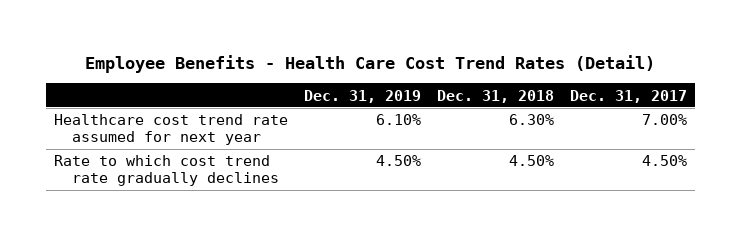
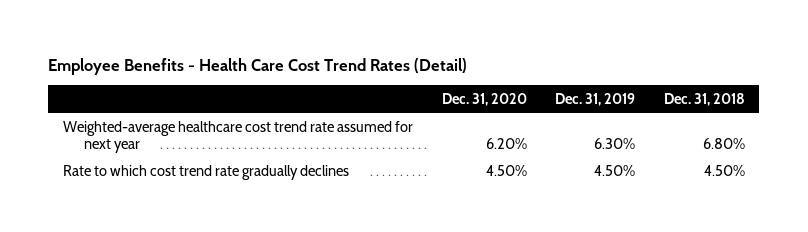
- | Dec. 31, 2019 | Dec. 31, 2018 | Dec. 31, 2017
+ | Dec. 31, 2020 | Dec. 31, 2019 | Dec. 31, 2018
- Healthcare cost trend rate assumed for next year | 6.10% | 6.30% | 7.00%
+ Weighted-average healthcare cost trend rate assumed for next year | 6.20% | 6.30% | 6.80%

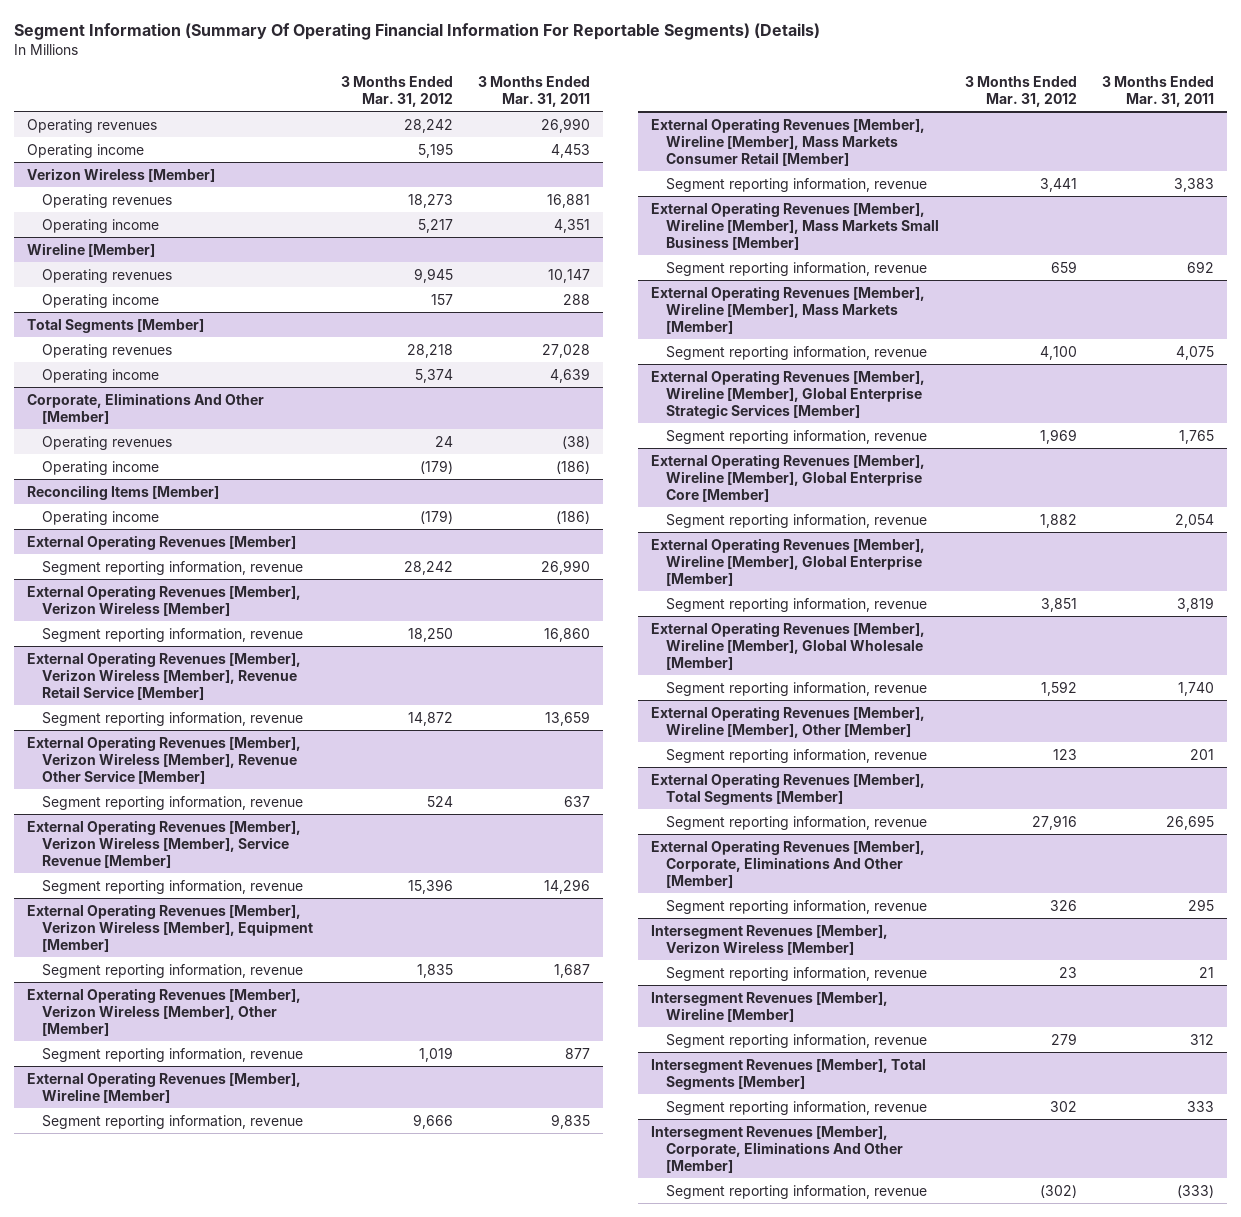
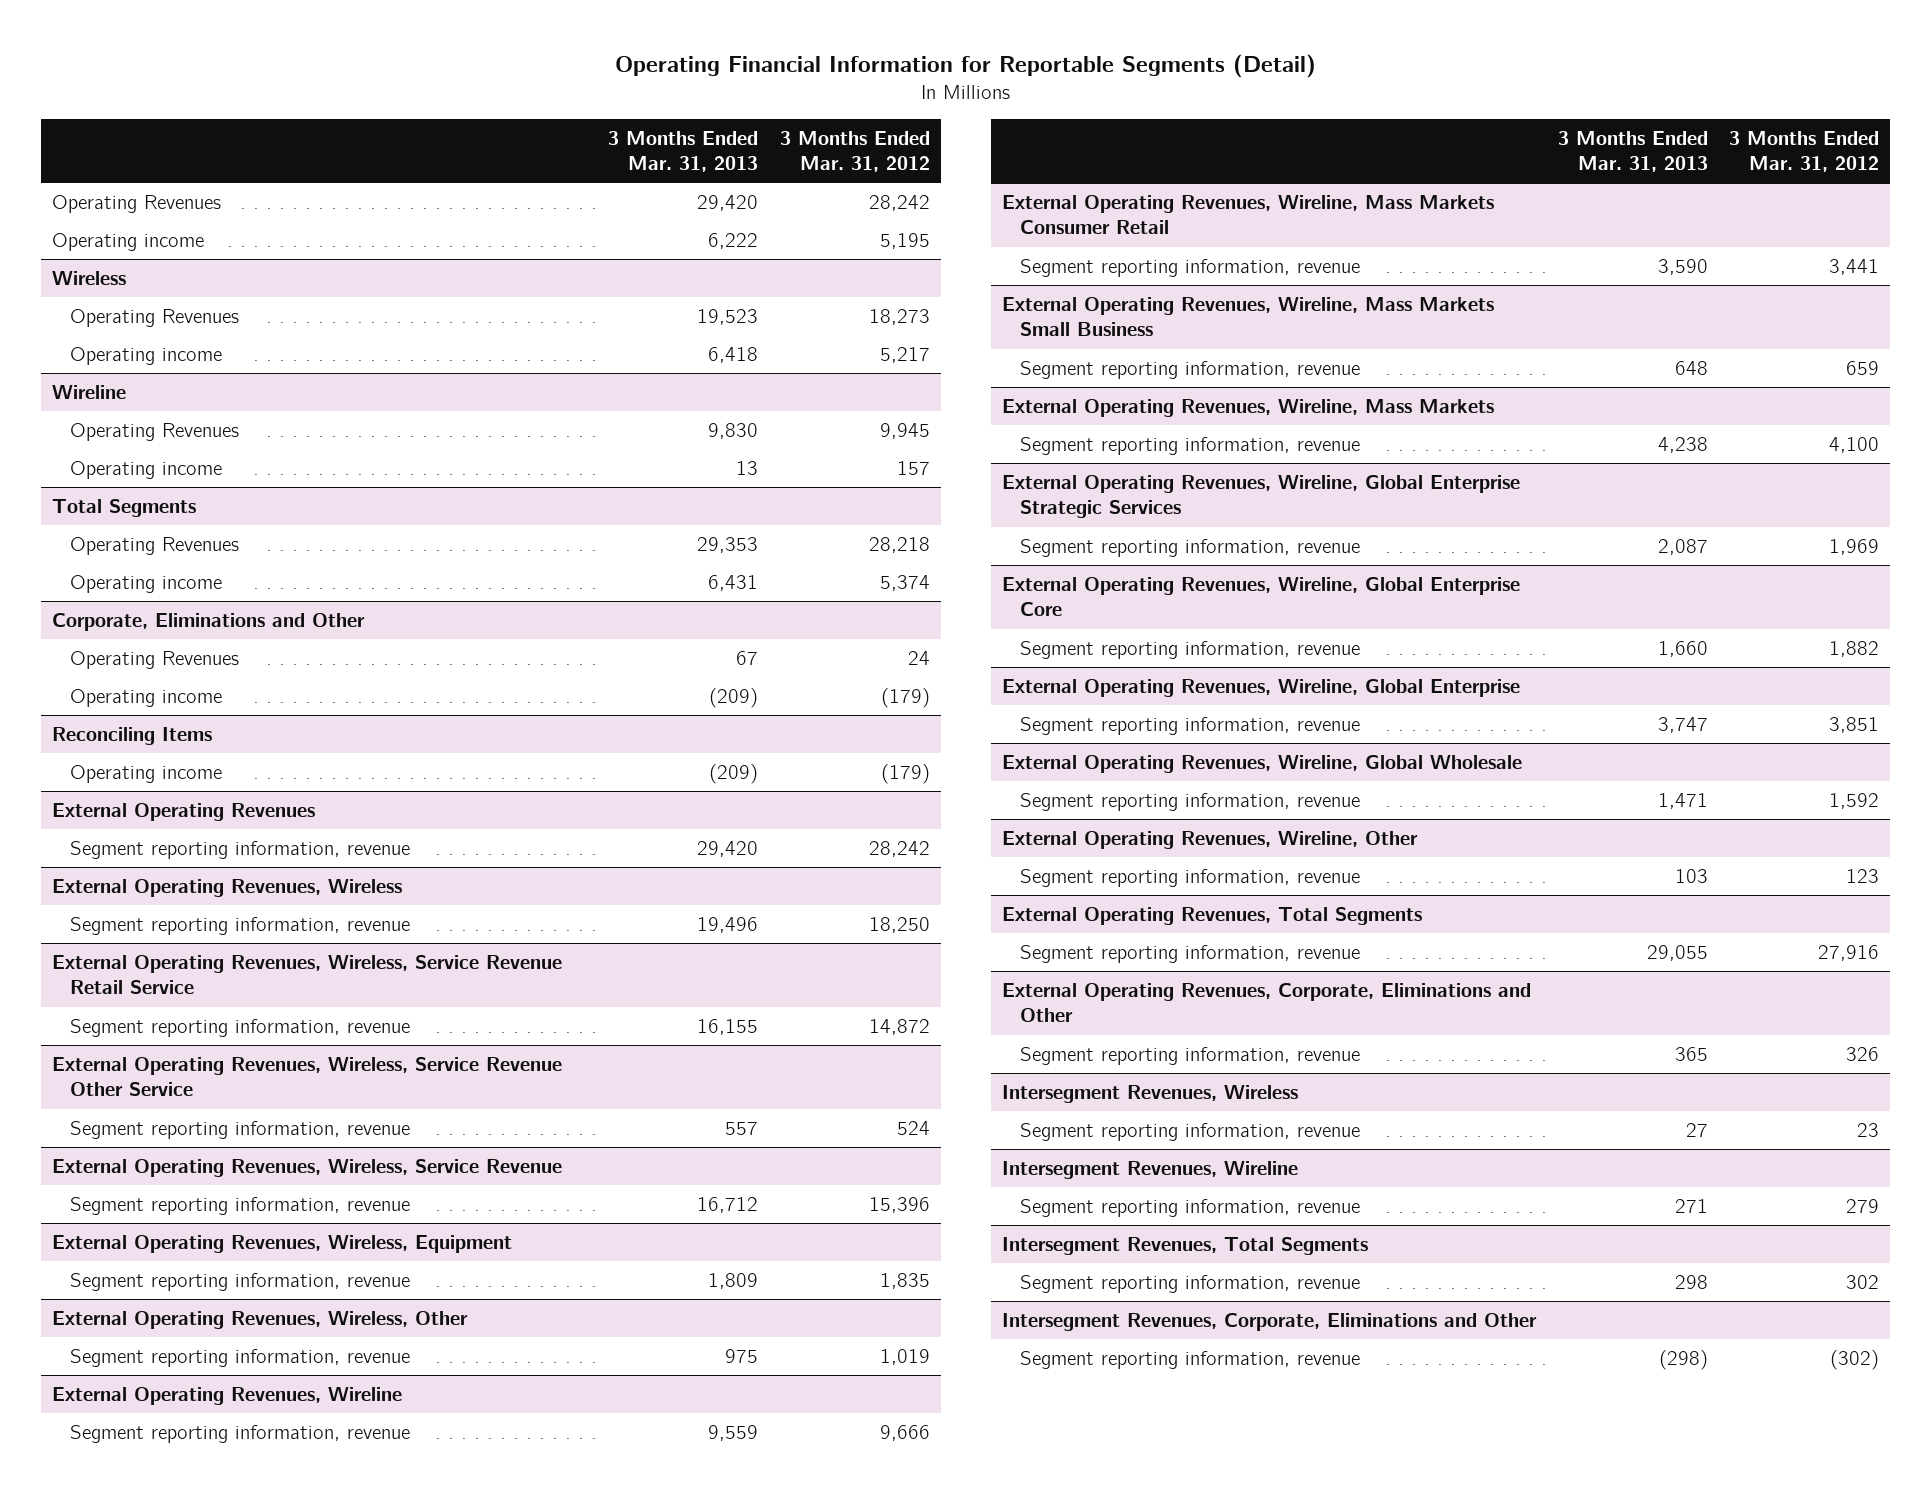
- Segment Information (Summary Of Operating Financial Information For Reportable Segments) (Details)
+ Operating Financial Information for Reportable Segments (Detail)
- | 3 Months Ended Mar. 31, 2012 | 3 Months Ended Mar. 31, 2011
+ | 3 Months Ended Mar. 31, 2013 | 3 Months Ended Mar. 31, 2012
- Operating revenues | 28,242 | 26,990
+ Operating Revenues | 29,420 | 28,242
- Verizon Wireless [Member]
- Operating revenues | 18,273 | 16,881
+ Wireless
+ Operating Revenues | 19,523 | 18,273
- Wireline [Member]
- Operating revenues | 9,945 | 10,147
+ Wireline
+ Operating Revenues | 9,830 | 9,945
- Total Segments [Member]
- Operating revenues | 28,218 | 27,028
+ Total Segments
+ Operating Revenues | 29,353 | 28,218
- Corporate, Eliminations And Other [Member]
- Operating revenues | 24 | (38)
+ Corporate, Eliminations and Other
+ Operating Revenues | 67 | 24
- Reconciling Items [Member]
+ Reconciling Items
- External Operating Revenues [Member]
+ External Operating Revenues
- External Operating Revenues [Member], Verizon Wireless [Member]
+ External Operating Revenues, Wireless
- External Operating Revenues [Member], Verizon Wireless [Member], Revenue Retail Service [Member]
+ External Operating Revenues, Wireless, Service Revenue Retail Service
- External Operating Revenues [Member], Verizon Wireless [Member], Revenue Other Service [Member]
+ External Operating Revenues, Wireless, Service Revenue Other Service
- External Operating Revenues [Member], Verizon Wireless [Member], Service Revenue [Member]
+ External Operating Revenues, Wireless, Service Revenue
- External Operating Revenues [Member], Verizon Wireless [Member], Equipment [Member]
+ External Operating Revenues, Wireless, Equipment
- External Operating Revenues [Member], Verizon Wireless [Member], Other [Member]
+ External Operating Revenues, Wireless, Other
- External Operating Revenues [Member], Wireline [Member]
+ External Operating Revenues, Wireline
- External Operating Revenues [Member], Wireline [Member], Mass Markets Consumer Retail [Member]
+ External Operating Revenues, Wireline, Mass Markets Consumer Retail
- External Operating Revenues [Member], Wireline [Member], Mass Markets Small Business [Member]
+ External Operating Revenues, Wireline, Mass Markets Small Business
- External Operating Revenues [Member], Wireline [Member], Mass Markets [Member]
+ External Operating Revenues, Wireline, Mass Markets
- External Operating Revenues [Member], Wireline [Member], Global Enterprise Strategic Services [Member]
+ External Operating Revenues, Wireline, Global Enterprise Strategic Services
- External Operating Revenues [Member], Wireline [Member], Global Enterprise Core [Member]
+ External Operating Revenues, Wireline, Global Enterprise Core
- External Operating Revenues [Member], Wireline [Member], Global Enterprise [Member]
+ External Operating Revenues, Wireline, Global Enterprise
- External Operating Revenues [Member], Wireline [Member], Global Wholesale [Member]
+ External Operating Revenues, Wireline, Global Wholesale
- External Operating Revenues [Member], Wireline [Member], Other [Member]
+ External Operating Revenues, Wireline, Other
- External Operating Revenues [Member], Total Segments [Member]
+ External Operating Revenues, Total Segments
- External Operating Revenues [Member], Corporate, Eliminations And Other [Member]
+ External Operating Revenues, Corporate, Eliminations and Other
- Intersegment Revenues [Member], Verizon Wireless [Member]
+ Intersegment Revenues, Wireless
- Intersegment Revenues [Member], Wireline [Member]
+ Intersegment Revenues, Wireline
- Intersegment Revenues [Member], Total Segments [Member]
+ Intersegment Revenues, Total Segments
- Intersegment Revenues [Member], Corporate, Eliminations And Other [Member]
+ Intersegment Revenues, Corporate, Eliminations and Other

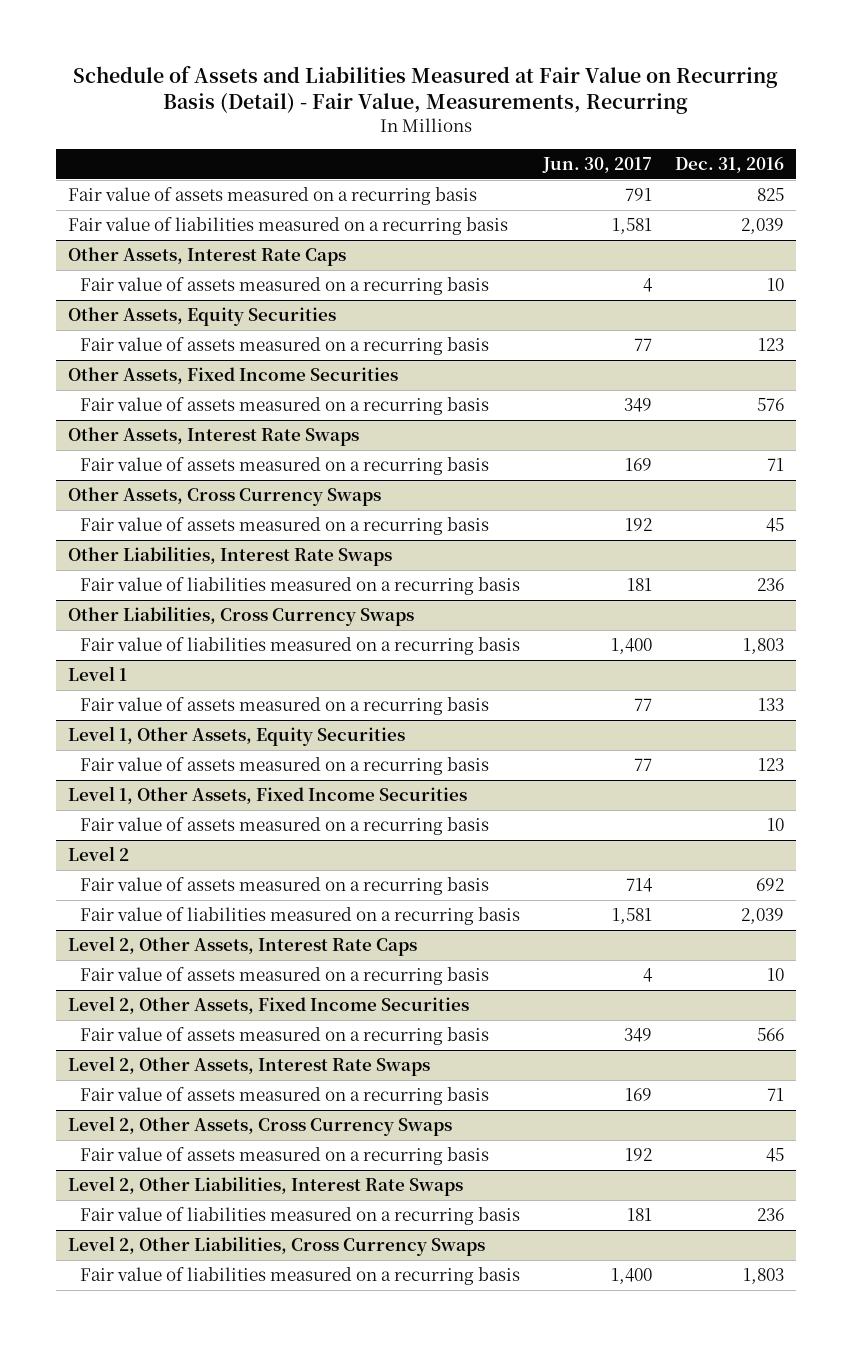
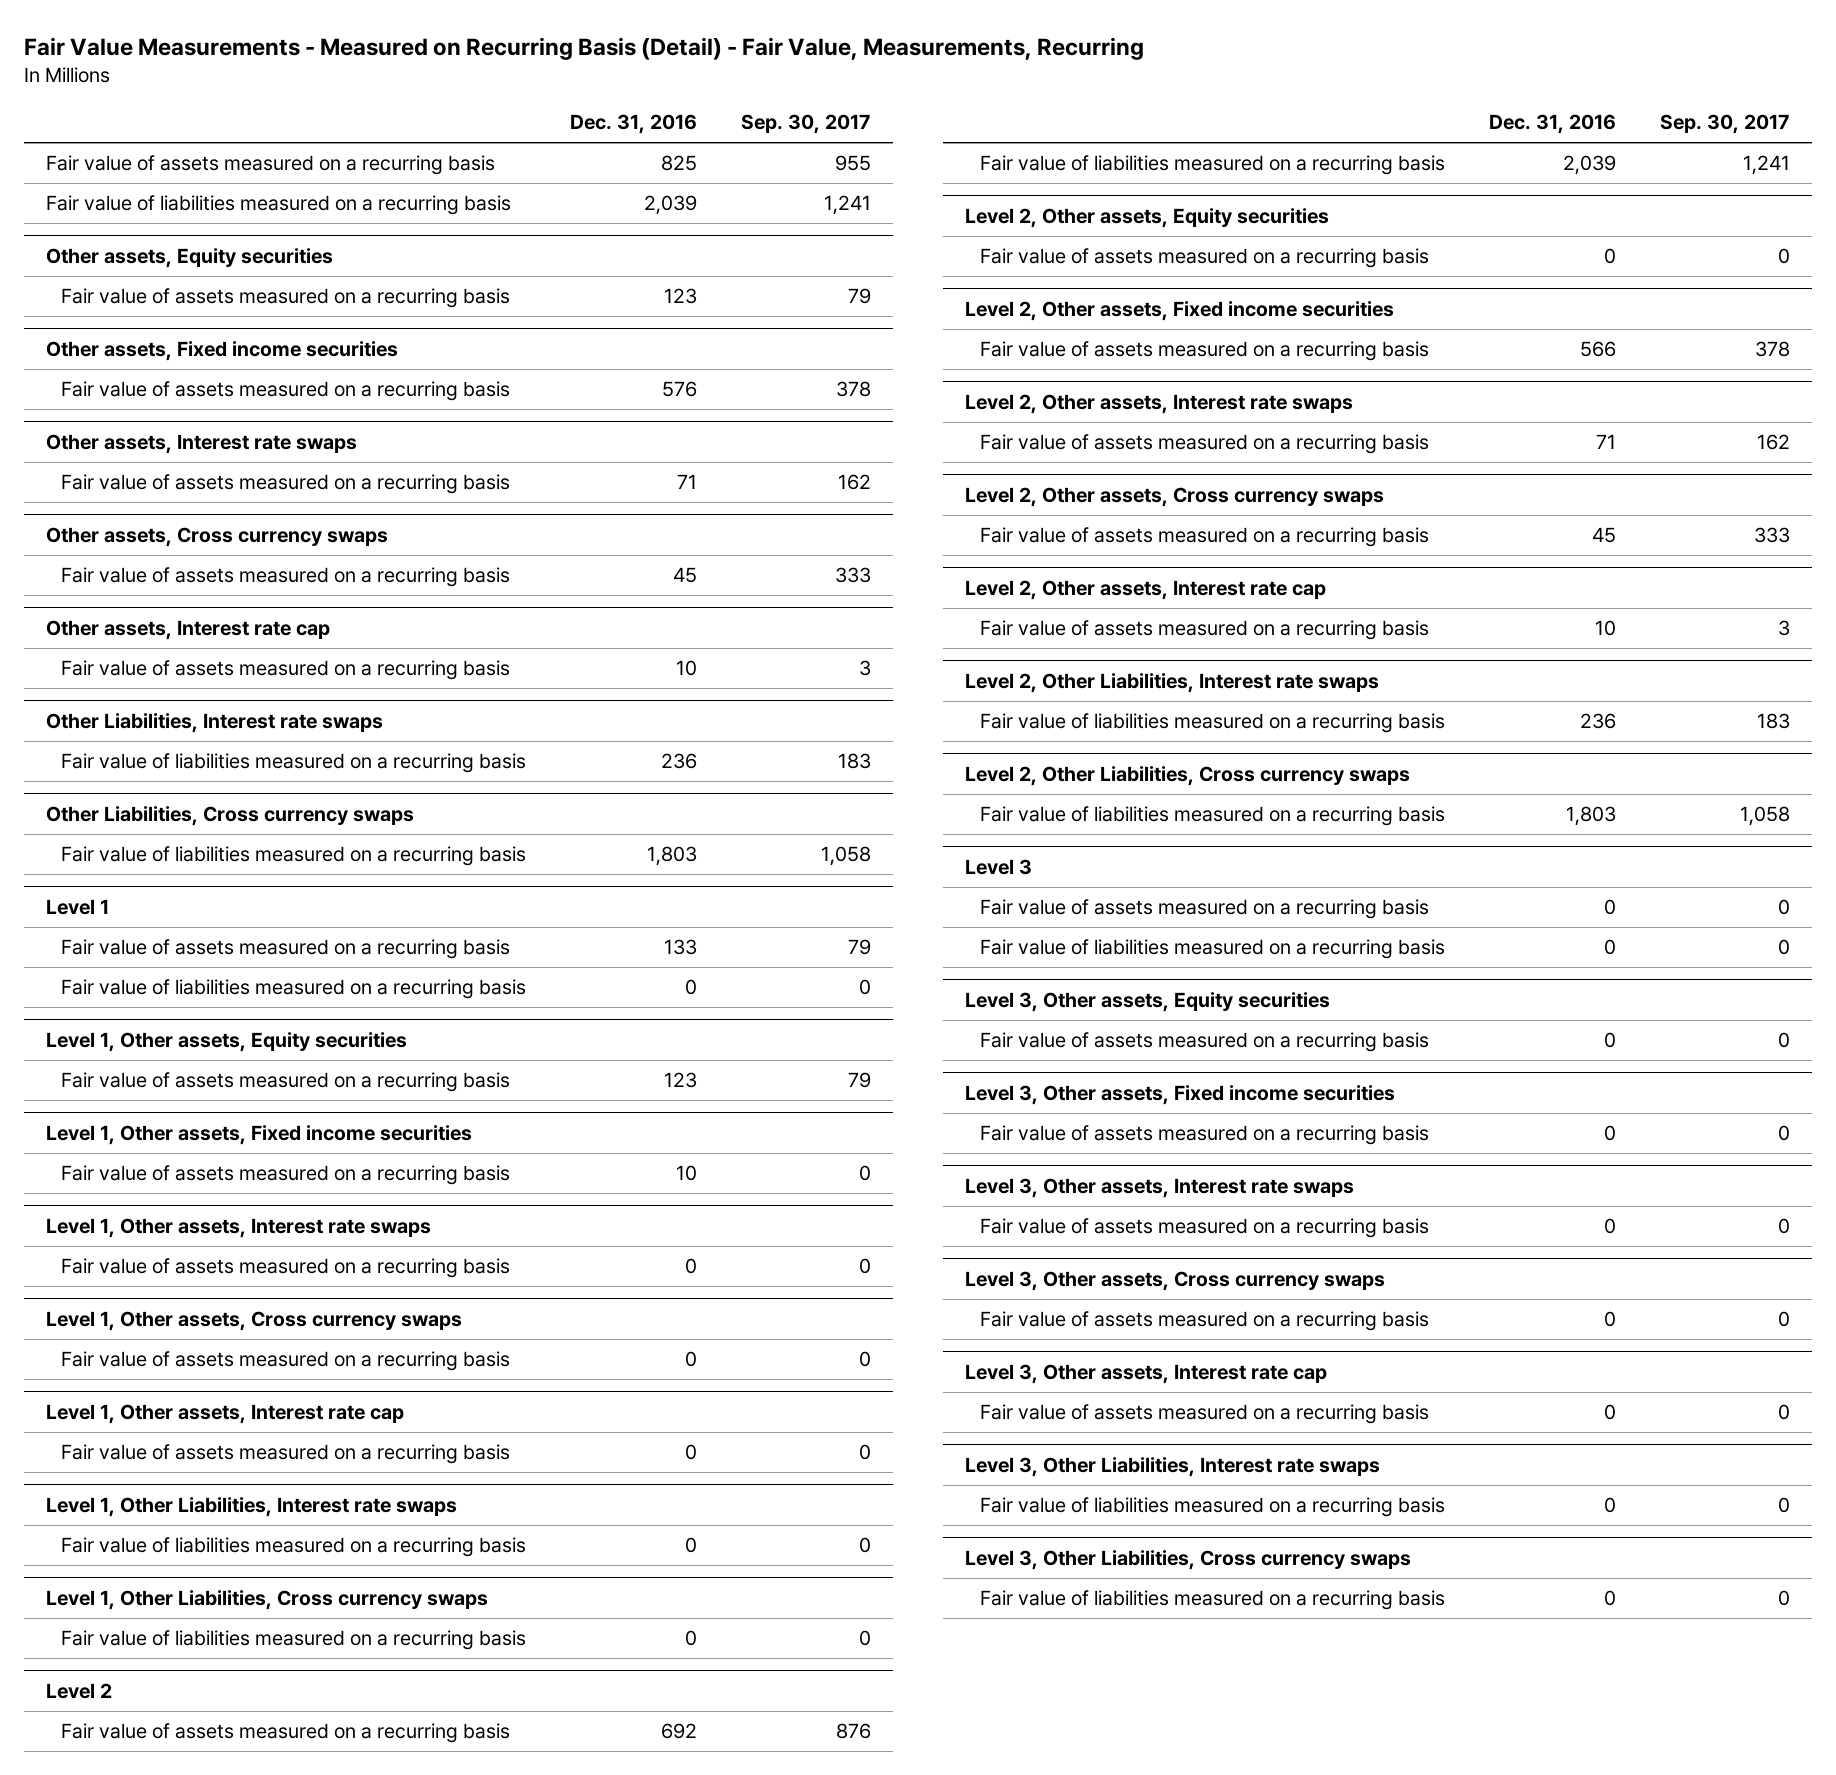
- Schedule of Assets and Liabilities Measured at Fair Value on Recurring Basis (Detail) - Fair Value, Measurements, Recurring
+ Fair Value Measurements - Measured on Recurring Basis (Detail) - Fair Value, Measurements, Recurring
- | Jun. 30, 2017 | Dec. 31, 2016
+ | Dec. 31, 2016 | Sep. 30, 2017
- Other Assets, Interest Rate Caps
- Fair value of assets measured on a recurring basis | 4 | 10
- Other Assets, Equity Securities
+ Other assets, Equity securities
- Other Assets, Fixed Income Securities
+ Other assets, Fixed income securities
- Other Assets, Interest Rate Swaps
+ Other assets, Interest rate swaps
- Other Assets, Cross Currency Swaps
+ Other assets, Cross currency swaps
- Other Liabilities, Interest Rate Swaps
+ Other assets, Interest rate cap
+ Fair value of assets measured on a recurring basis | 10 | 3
+ Other Liabilities, Interest rate swaps
- Other Liabilities, Cross Currency Swaps
+ Other Liabilities, Cross currency swaps
- Level 1, Other Assets, Equity Securities
@ Level 1
+ Fair value of liabilities measured on a recurring basis | 0 | 0
+ Level 1, Other assets, Equity securities
- Level 1, Other Assets, Fixed Income Securities
+ Level 1, Other assets, Fixed income securities
+ Level 1, Other assets, Interest rate swaps
+ Fair value of assets measured on a recurring basis | 0 | 0
+ Level 1, Other assets, Cross currency swaps
+ Fair value of assets measured on a recurring basis | 0 | 0
+ Level 1, Other assets, Interest rate cap
+ Fair value of assets measured on a recurring basis | 0 | 0
+ Level 1, Other Liabilities, Interest rate swaps
+ Fair value of liabilities measured on a recurring basis | 0 | 0
+ Level 1, Other Liabilities, Cross currency swaps
+ Fair value of liabilities measured on a recurring basis | 0 | 0
- Level 2, Other Assets, Interest Rate Caps
- Fair value of assets measured on a recurring basis | 4 | 10
- Level 2, Other Assets, Fixed Income Securities
+ Level 2, Other assets, Equity securities
+ Fair value of assets measured on a recurring basis | 0 | 0
+ Level 2, Other assets, Fixed income securities
- Level 2, Other Assets, Interest Rate Swaps
+ Level 2, Other assets, Interest rate swaps
- Level 2, Other Assets, Cross Currency Swaps
+ Level 2, Other assets, Cross currency swaps
- Level 2, Other Liabilities, Interest Rate Swaps
+ Level 2, Other assets, Interest rate cap
+ Fair value of assets measured on a recurring basis | 10 | 3
+ Level 2, Other Liabilities, Interest rate swaps
- Level 2, Other Liabilities, Cross Currency Swaps
+ Level 2, Other Liabilities, Cross currency swaps
+ Level 3
+ Fair value of assets measured on a recurring basis | 0 | 0
+ Fair value of liabilities measured on a recurring basis | 0 | 0
+ Level 3, Other assets, Equity securities
+ Fair value of assets measured on a recurring basis | 0 | 0
+ Level 3, Other assets, Fixed income securities
+ Fair value of assets measured on a recurring basis | 0 | 0
+ Level 3, Other assets, Interest rate swaps
+ Fair value of assets measured on a recurring basis | 0 | 0
+ Level 3, Other assets, Cross currency swaps
+ Fair value of assets measured on a recurring basis | 0 | 0
+ Level 3, Other assets, Interest rate cap
+ Fair value of assets measured on a recurring basis | 0 | 0
+ Level 3, Other Liabilities, Interest rate swaps
+ Fair value of liabilities measured on a recurring basis | 0 | 0
+ Level 3, Other Liabilities, Cross currency swaps
+ Fair value of liabilities measured on a recurring basis | 0 | 0

